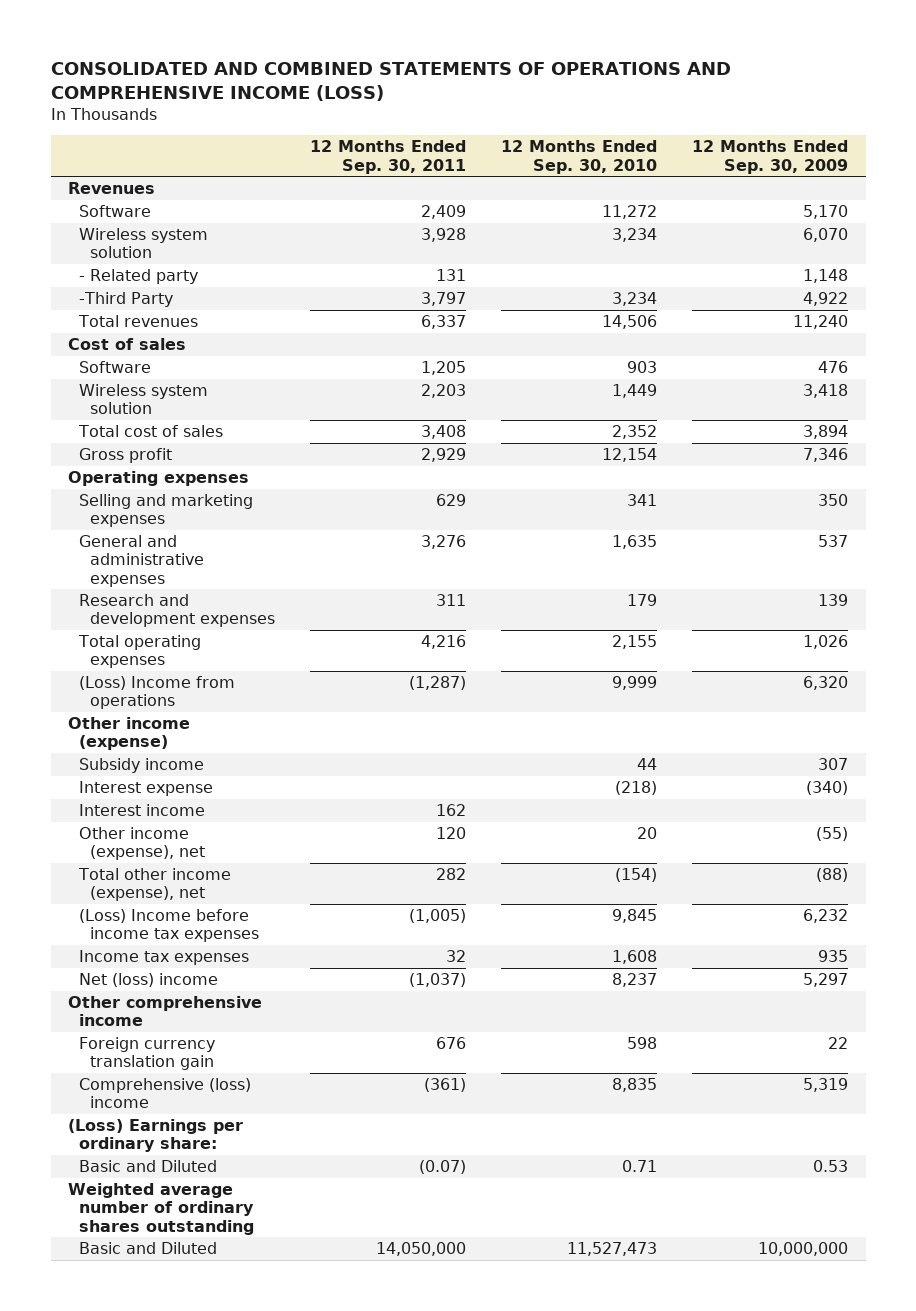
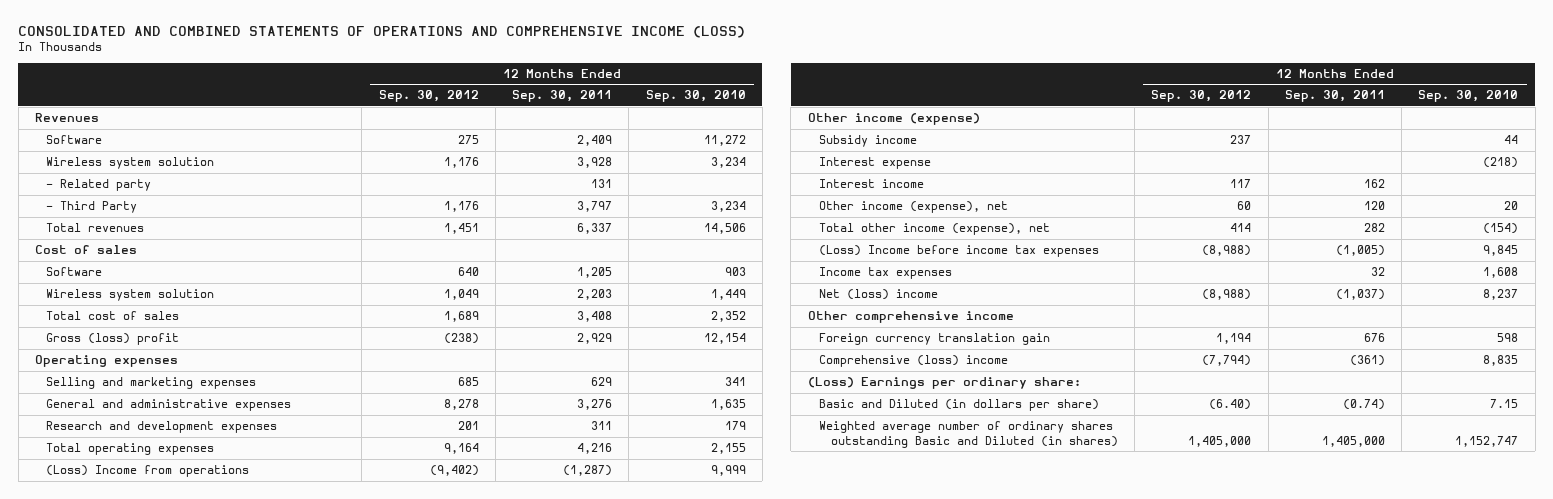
- | 12 Months Ended Sep. 30, 2011 | 12 Months Ended Sep. 30, 2010 | 12 Months Ended Sep. 30, 2009
+ | 12 Months Ended Sep. 30, 2012 | 12 Months Ended Sep. 30, 2011 | 12 Months Ended Sep. 30, 2010
- -Third Party | 3,797 | 3,234 | 4,922
+ - Third Party | 1,176 | 3,797 | 3,234
- Gross profit | 2,929 | 12,154 | 7,346
+ Gross (loss) profit | (238) | 2,929 | 12,154
- Basic and Diluted | (0.07) | 0.71 | 0.53
- Weighted average number of ordinary shares outstanding
- Basic and Diluted | 14,050,000 | 11,527,473 | 10,000,000
+ Basic and Diluted (in dollars per share) | (6.40) | (0.74) | 7.15
+ Weighted average number of ordinary shares outstanding Basic and Diluted (in shares) | 1,405,000 | 1,405,000 | 1,152,747

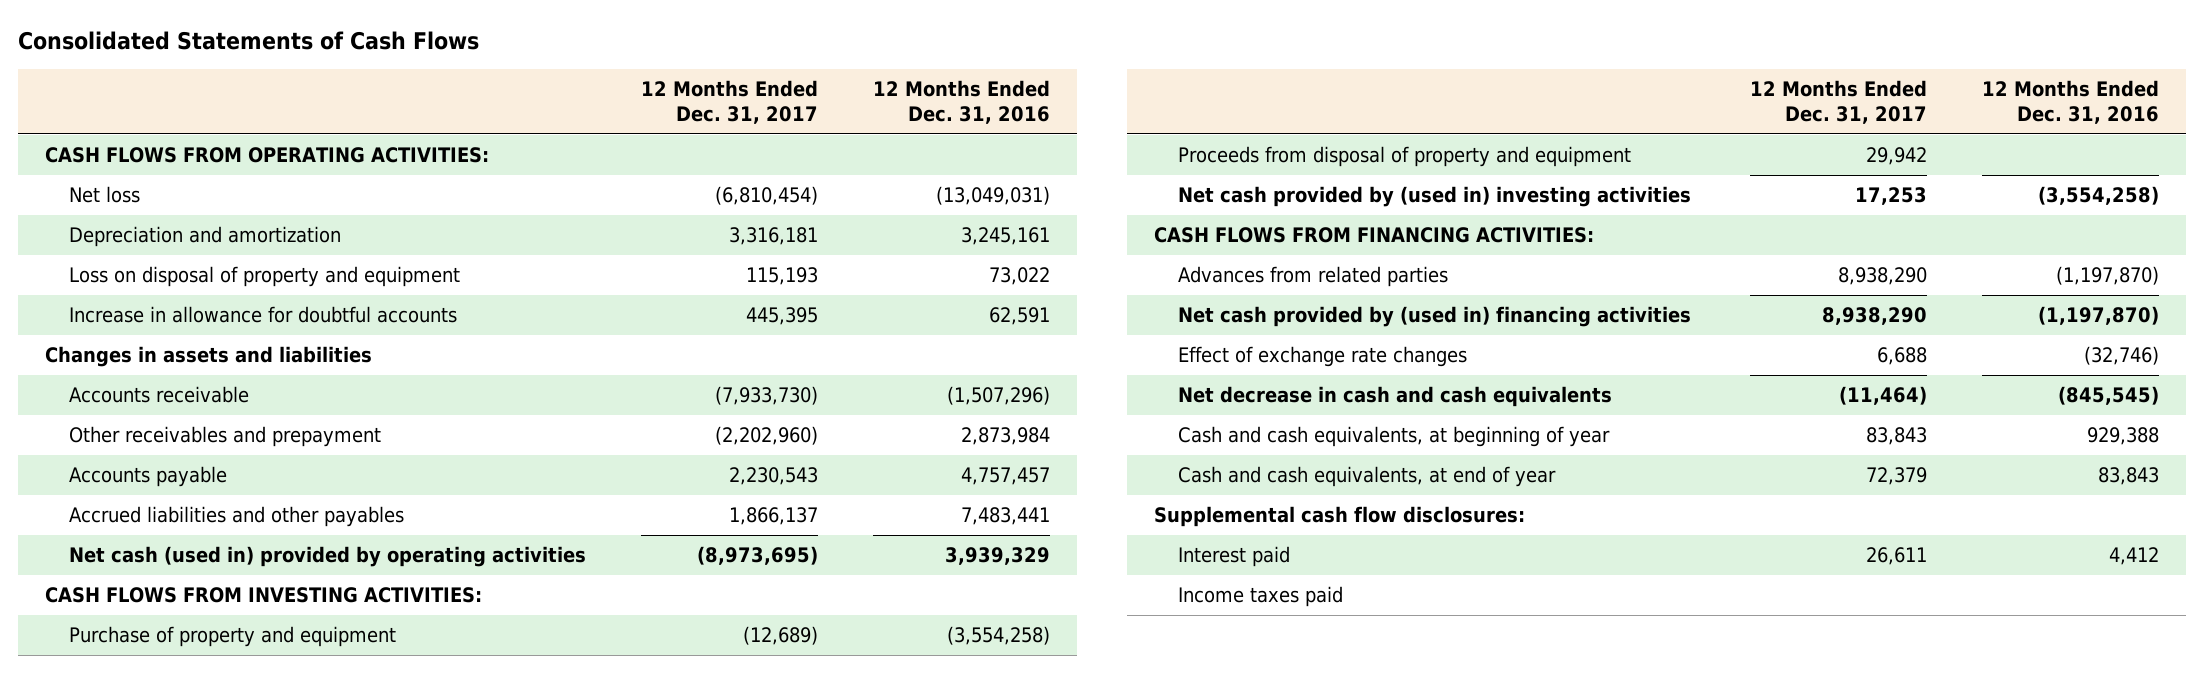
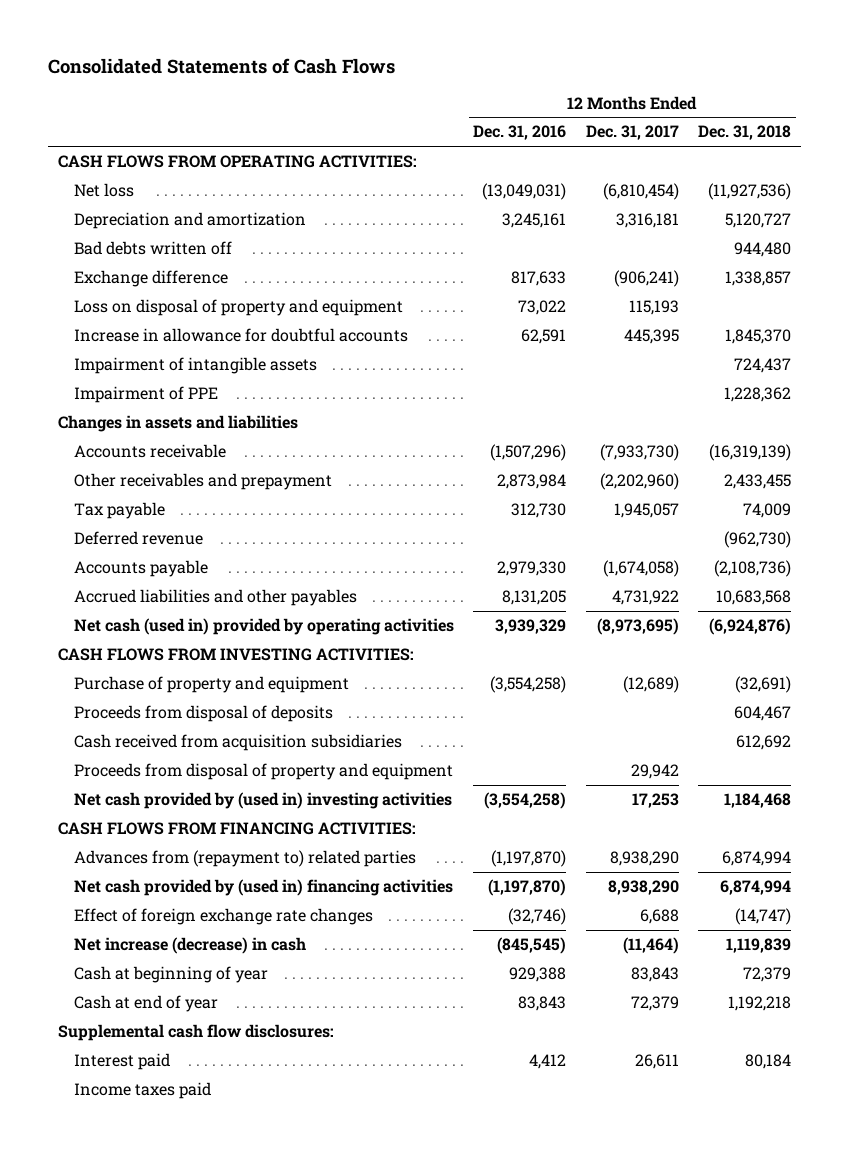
- | 12 Months Ended Dec. 31, 2017 | 12 Months Ended Dec. 31, 2016
+ | 12 Months Ended Dec. 31, 2016 | 12 Months Ended Dec. 31, 2017 | 12 Months Ended Dec. 31, 2018
+ Bad debts written off | | | 944,480
+ Exchange difference | 817,633 | (906,241) | 1,338,857
+ Impairment of intangible assets | | | 724,437
+ Impairment of PPE | | | 1,228,362
- Accounts payable | 2,230,543 | 4,757,457
- Accrued liabilities and other payables | 1,866,137 | 7,483,441
+ Tax payable | 312,730 | 1,945,057 | 74,009
+ Deferred revenue | | | (962,730)
+ Accounts payable | 2,979,330 | (1,674,058) | (2,108,736)
+ Accrued liabilities and other payables | 8,131,205 | 4,731,922 | 10,683,568
+ Proceeds from disposal of deposits | | | 604,467
+ Cash received from acquisition subsidiaries | | | 612,692
- Advances from related parties | 8,938,290 | (1,197,870)
+ Advances from (repayment to) related parties | (1,197,870) | 8,938,290 | 6,874,994
- Effect of exchange rate changes | 6,688 | (32,746)
- Net decrease in cash and cash equivalents | (11,464) | (845,545)
- Cash and cash equivalents, at beginning of year | 83,843 | 929,388
- Cash and cash equivalents, at end of year | 72,379 | 83,843
+ Effect of foreign exchange rate changes | (32,746) | 6,688 | (14,747)
+ Net increase (decrease) in cash | (845,545) | (11,464) | 1,119,839
+ Cash at beginning of year | 929,388 | 83,843 | 72,379
+ Cash at end of year | 83,843 | 72,379 | 1,192,218

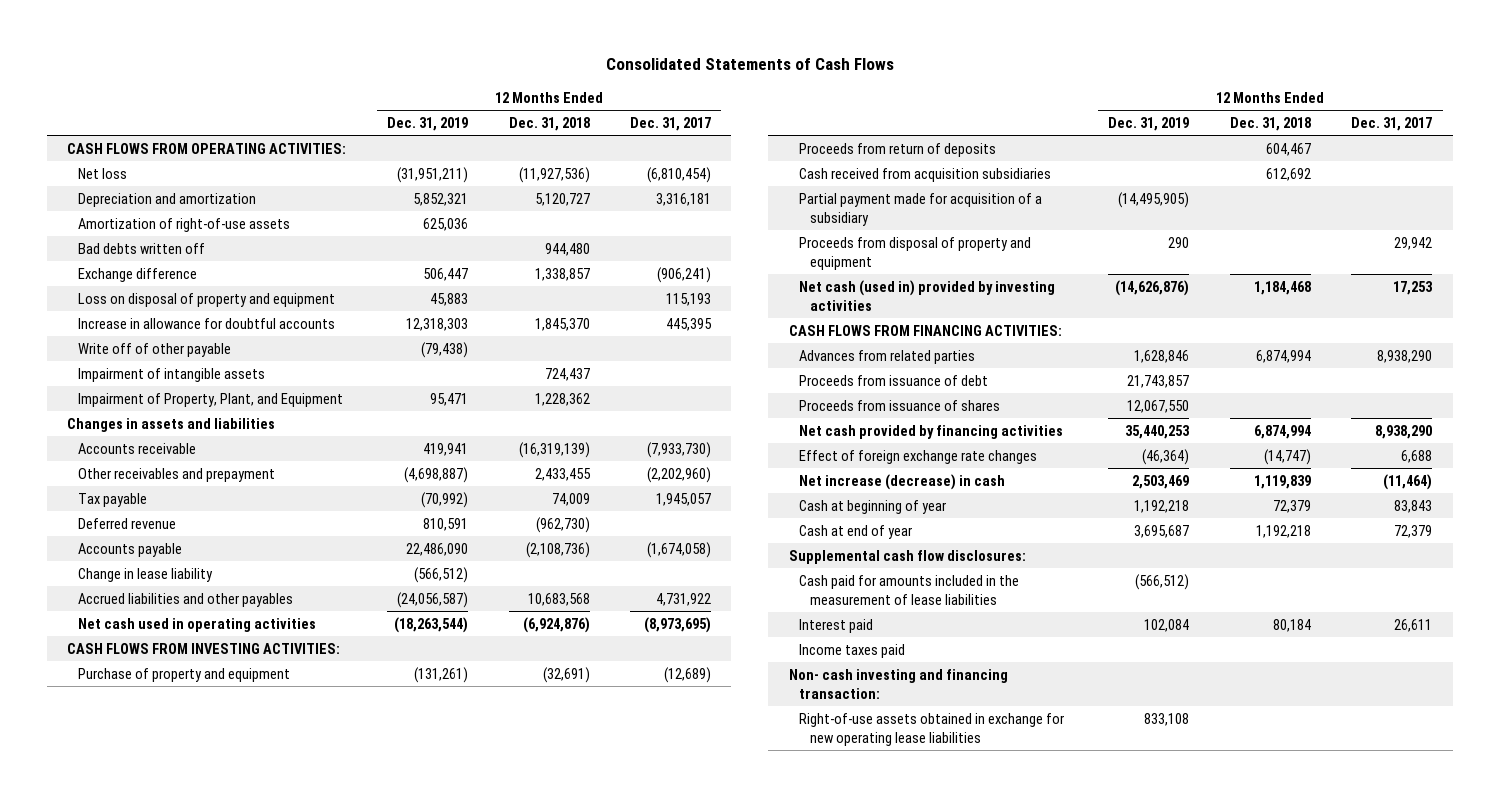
- | 12 Months Ended Dec. 31, 2016 | 12 Months Ended Dec. 31, 2017 | 12 Months Ended Dec. 31, 2018
+ | 12 Months Ended Dec. 31, 2019 | 12 Months Ended Dec. 31, 2018 | 12 Months Ended Dec. 31, 2017
+ Amortization of right-of-use assets | 625,036 | |
+ Write off of other payable | (79,438) | |
- Impairment of PPE | | | 1,228,362
+ Impairment of Property, Plant, and Equipment | 95,471 | 1,228,362 |
+ Change in lease liability | (566,512) | |
- Net cash (used in) provided by operating activities | 3,939,329 | (8,973,695) | (6,924,876)
+ Net cash used in operating activities | (18,263,544) | (6,924,876) | (8,973,695)
- Proceeds from disposal of deposits | | | 604,467
+ Proceeds from return of deposits | | 604,467 |
+ Partial payment made for acquisition of a subsidiary | (14,495,905) | |
- Net cash provided by (used in) investing activities | (3,554,258) | 17,253 | 1,184,468
+ Net cash (used in) provided by investing activities | (14,626,876) | 1,184,468 | 17,253
- Advances from (repayment to) related parties | (1,197,870) | 8,938,290 | 6,874,994
- Net cash provided by (used in) financing activities | (1,197,870) | 8,938,290 | 6,874,994
+ Advances from related parties | 1,628,846 | 6,874,994 | 8,938,290
+ Proceeds from issuance of debt | 21,743,857 | |
+ Proceeds from issuance of shares | 12,067,550 | |
+ Net cash provided by financing activities | 35,440,253 | 6,874,994 | 8,938,290
+ Cash paid for amounts included in the measurement of lease liabilities | (566,512) | |
+ Non- cash investing and financing transaction:
+ Right-of-use assets obtained in exchange for new operating lease liabilities | 833,108 | |

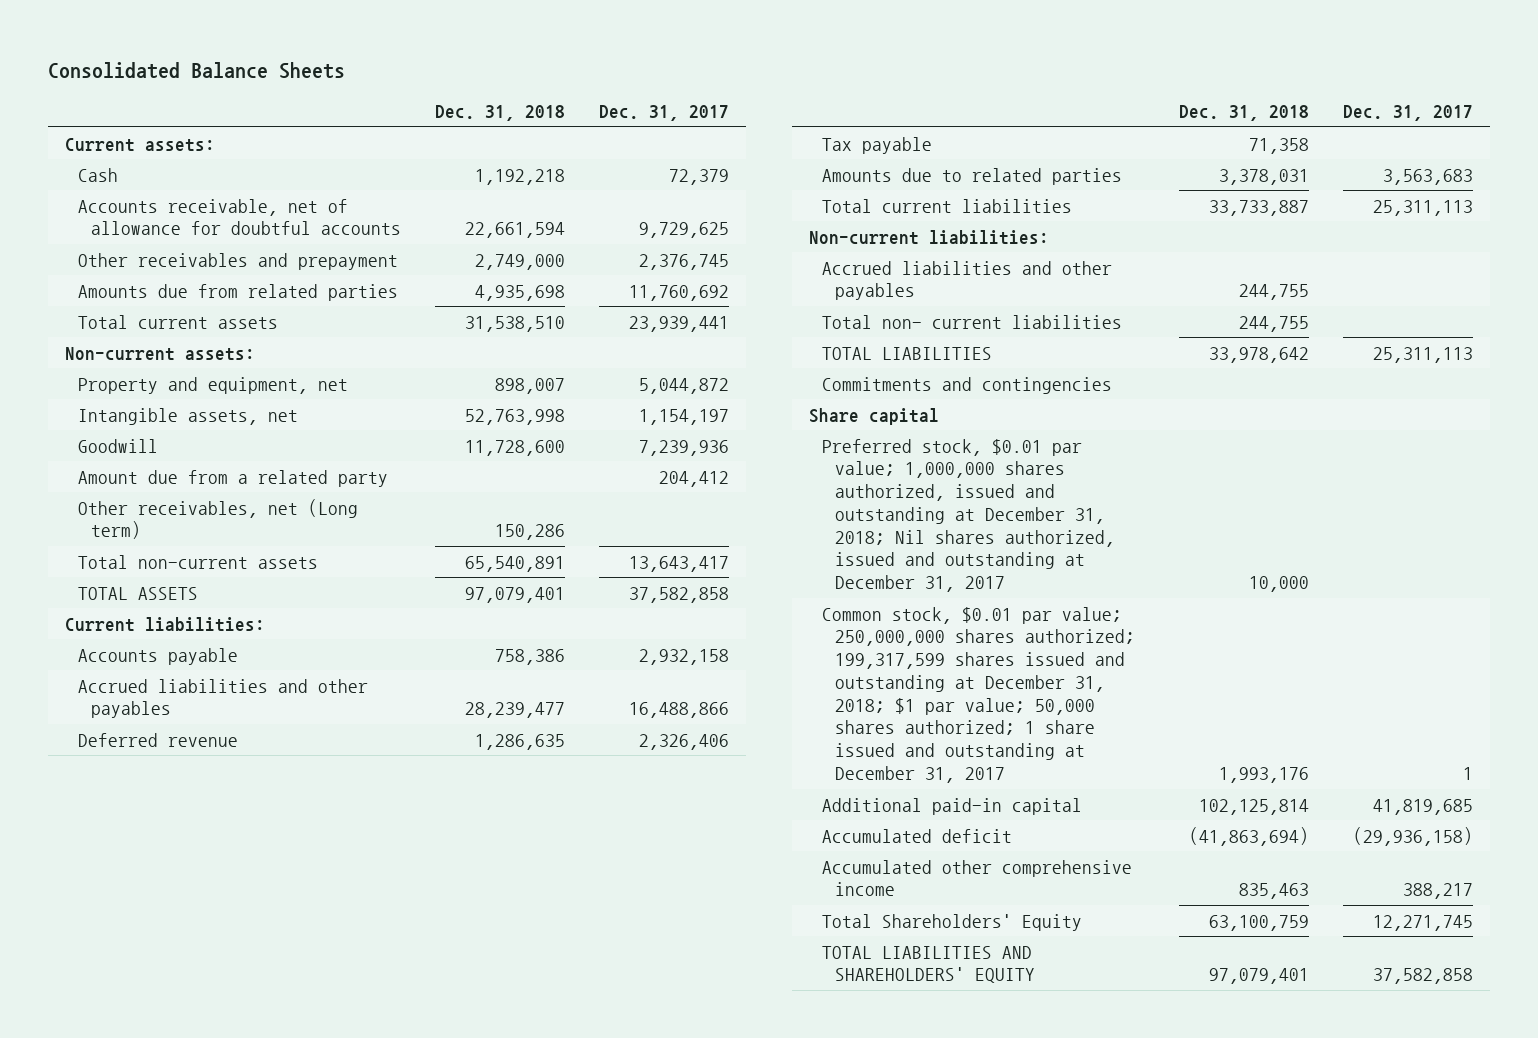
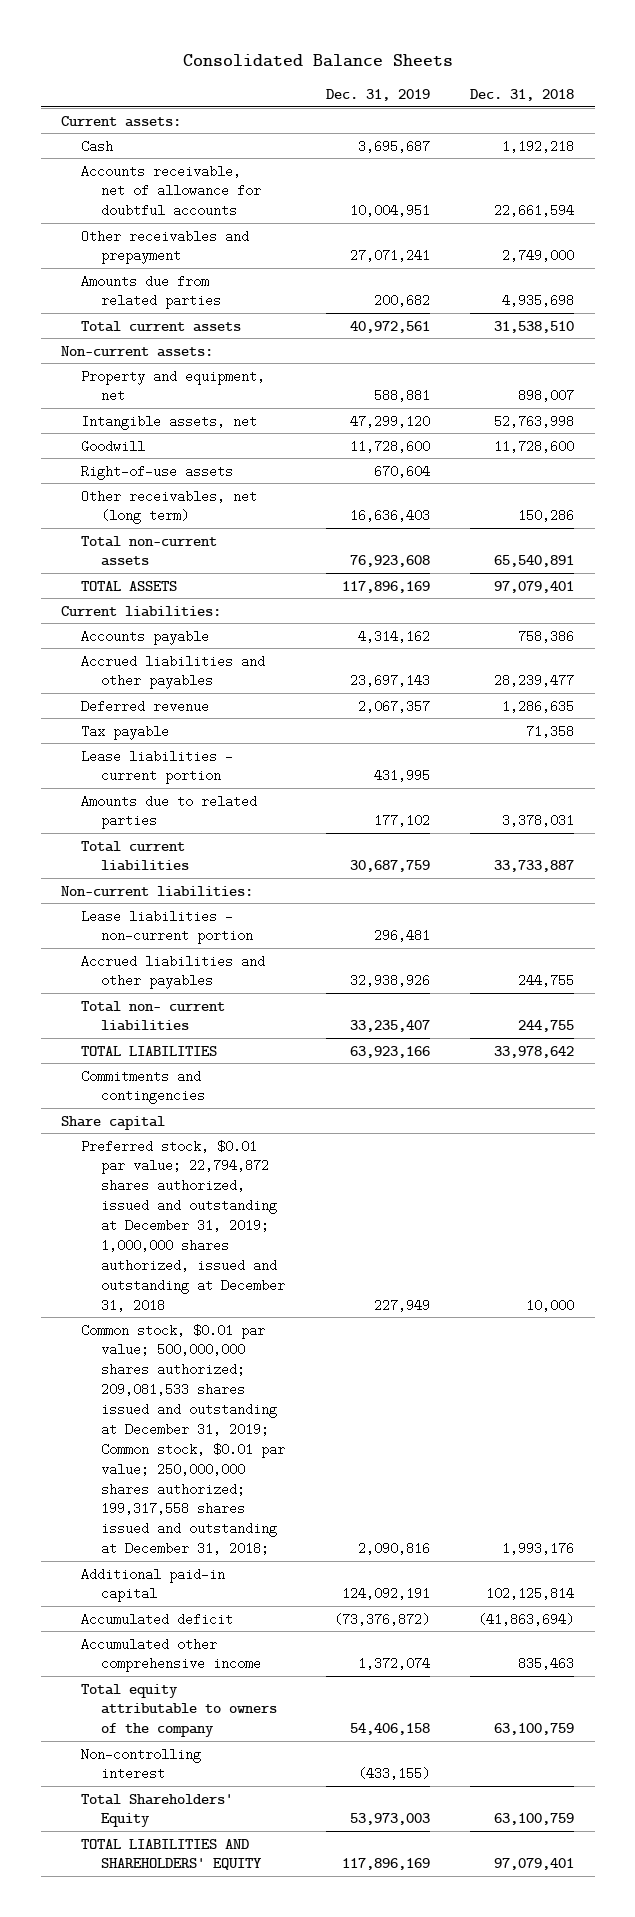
- | Dec. 31, 2018 | Dec. 31, 2017
+ | Dec. 31, 2019 | Dec. 31, 2018
- Amount due from a related party | | 204,412
- Other receivables, net (Long term) | 150,286 |
+ Right-of-use assets | 670,604 |
+ Other receivables, net (long term) | 16,636,403 | 150,286
+ Lease liabilities - current portion | 431,995 |
+ Lease liabilities - non-current portion | 296,481 |
- Preferred stock, $0.01 par value; 1,000,000 shares authorized, issued and outstanding at December 31, 2018; Nil shares authorized, issued and outstanding at December 31, 2017 | 10,000 |
- Common stock, $0.01 par value; 250,000,000 shares authorized; 199,317,599 shares issued and outstanding at December 31, 2018; $1 par value; 50,000 shares authorized; 1 share issued and outstanding at December 31, 2017 | 1,993,176 | 1
+ Preferred stock, $0.01 par value; 22,794,872 shares authorized, issued and outstanding at December 31, 2019; 1,000,000 shares authorized, issued and outstanding at December 31, 2018 | 227,949 | 10,000
+ Common stock, $0.01 par value; 500,000,000 shares authorized; 209,081,533 shares issued and outstanding at December 31, 2019; Common stock, $0.01 par value; 250,000,000 shares authorized; 199,317,558 shares issued and outstanding at December 31, 2018; | 2,090,816 | 1,993,176
+ Total equity attributable to owners of the company | 54,406,158 | 63,100,759
+ Non-controlling interest | (433,155) |

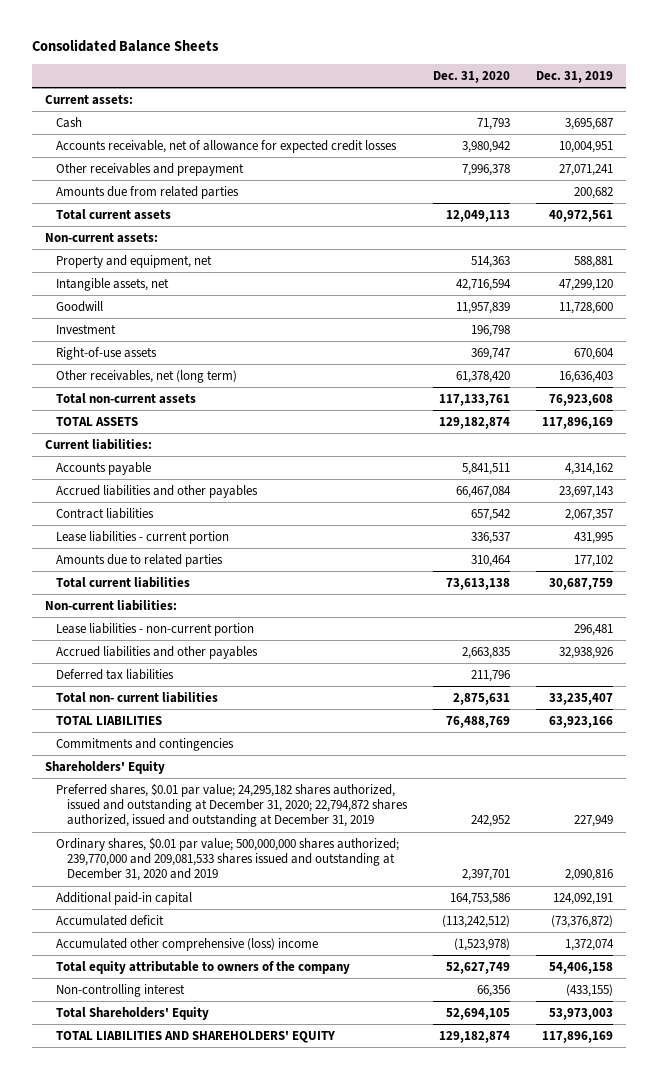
- | Dec. 31, 2019 | Dec. 31, 2018
+ | Dec. 31, 2020 | Dec. 31, 2019
- Accounts receivable, net of allowance for doubtful accounts | 10,004,951 | 22,661,594
+ Accounts receivable, net of allowance for expected credit losses | 3,980,942 | 10,004,951
+ Investment | 196,798 |
- Deferred revenue | 2,067,357 | 1,286,635
- Tax payable | | 71,358
+ Contract liabilities | 657,542 | 2,067,357
+ Deferred tax liabilities | 211,796 |
- Share capital
- Preferred stock, $0.01 par value; 22,794,872 shares authorized, issued and outstanding at December 31, 2019; 1,000,000 shares authorized, issued and outstanding at December 31, 2018 | 227,949 | 10,000
- Common stock, $0.01 par value; 500,000,000 shares authorized; 209,081,533 shares issued and outstanding at December 31, 2019; Common stock, $0.01 par value; 250,000,000 shares authorized; 199,317,558 shares issued and outstanding at December 31, 2018; | 2,090,816 | 1,993,176
+ Shareholders' Equity
+ Preferred shares, $0.01 par value; 24,295,182 shares authorized, issued and outstanding at December 31, 2020; 22,794,872 shares authorized, issued and outstanding at December 31, 2019 | 242,952 | 227,949
+ Ordinary shares, $0.01 par value; 500,000,000 shares authorized; 239,770,000 and 209,081,533 shares issued and outstanding at December 31, 2020 and 2019 | 2,397,701 | 2,090,816
- Accumulated other comprehensive income | 1,372,074 | 835,463
+ Accumulated other comprehensive (loss) income | (1,523,978) | 1,372,074

